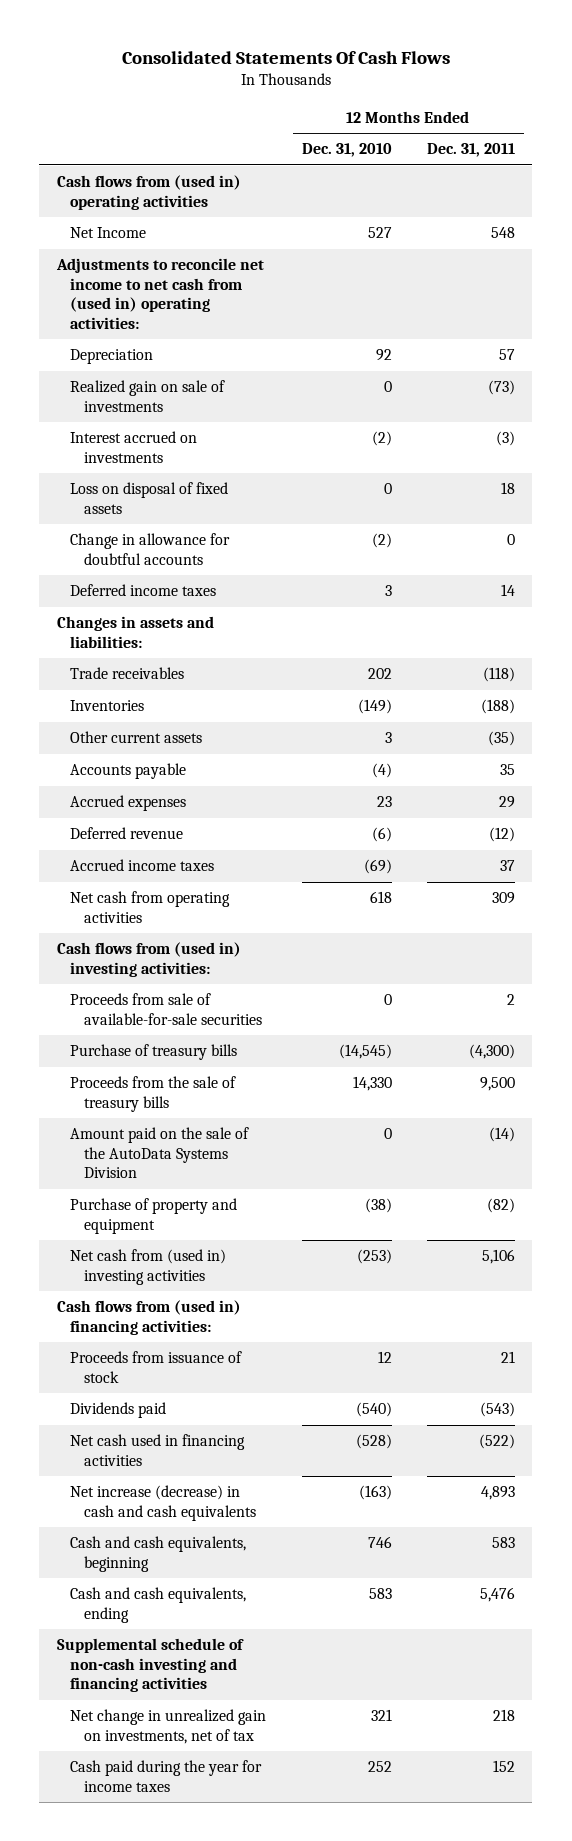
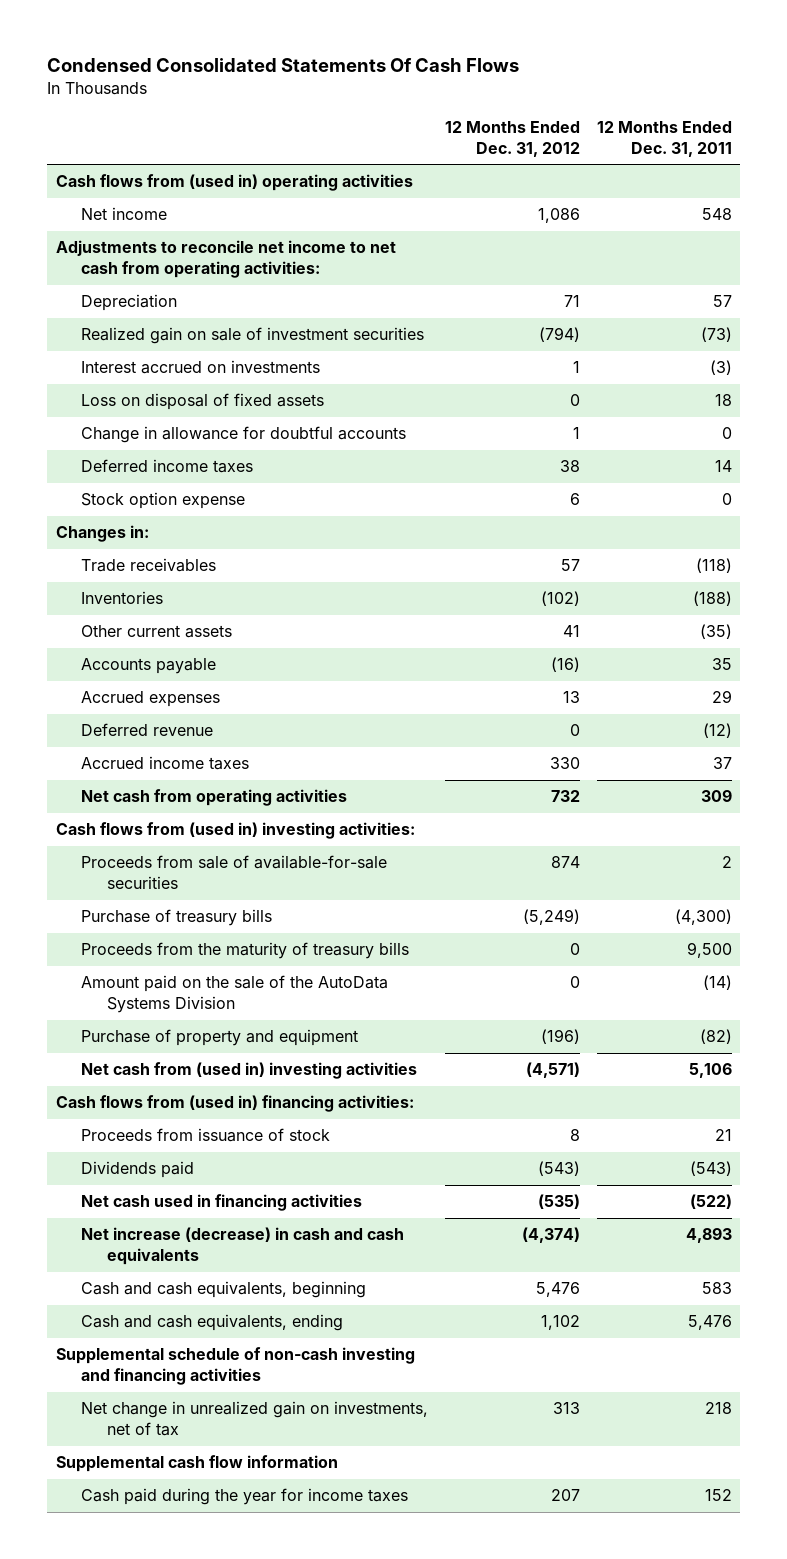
- Consolidated Statements Of Cash Flows
+ Condensed Consolidated Statements Of Cash Flows
- | 12 Months Ended Dec. 31, 2010 | 12 Months Ended Dec. 31, 2011
+ | 12 Months Ended Dec. 31, 2012 | 12 Months Ended Dec. 31, 2011
- Net Income | 527 | 548
- Adjustments to reconcile net income to net cash from (used in) operating activities:
+ Net income | 1,086 | 548
+ Adjustments to reconcile net income to net cash from operating activities:
- Realized gain on sale of investments | 0 | (73)
+ Realized gain on sale of investment securities | (794) | (73)
- Changes in assets and liabilities:
+ Stock option expense | 6 | 0
+ Changes in:
- Proceeds from the sale of treasury bills | 14,330 | 9,500
+ Proceeds from the maturity of treasury bills | 0 | 9,500
+ Supplemental cash flow information

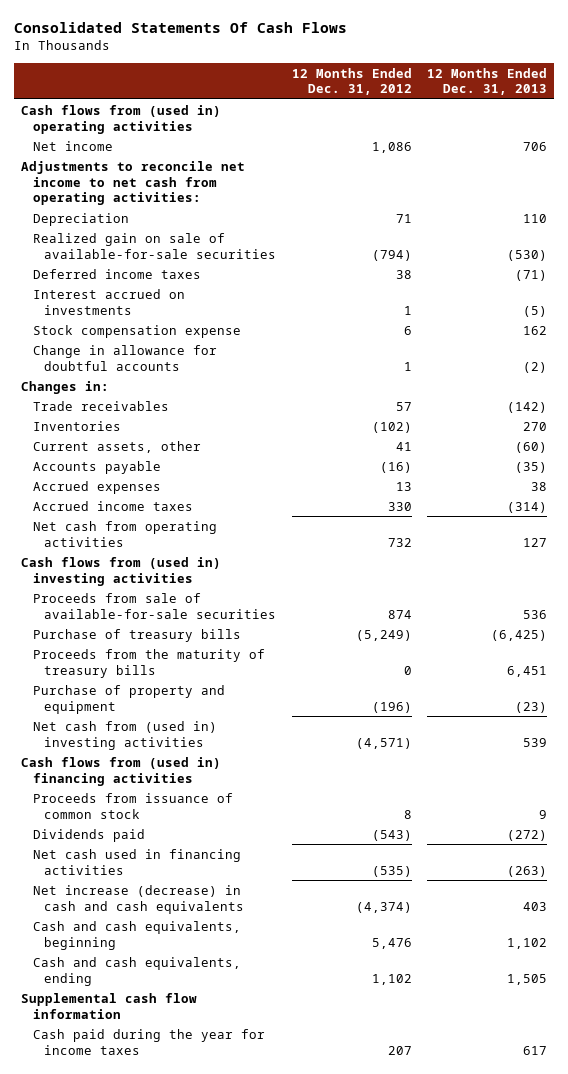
- Condensed Consolidated Statements Of Cash Flows
+ Consolidated Statements Of Cash Flows
- | 12 Months Ended Dec. 31, 2012 | 12 Months Ended Dec. 31, 2011
+ | 12 Months Ended Dec. 31, 2012 | 12 Months Ended Dec. 31, 2013
- Realized gain on sale of investment securities | (794) | (73)
+ Realized gain on sale of available-for-sale securities | (794) | (530)
moved up: Deferred income taxes | 38 | (71)
- Loss on disposal of fixed assets | 0 | 18
+ Stock compensation expense | 6 | 162
- Stock option expense | 6 | 0
- Other current assets | 41 | (35)
+ Current assets, other | 41 | (60)
- Deferred revenue | 0 | (12)
- Cash flows from (used in) investing activities:
+ Cash flows from (used in) investing activities
- Amount paid on the sale of the AutoData Systems Division | 0 | (14)
- Cash flows from (used in) financing activities:
- Proceeds from issuance of stock | 8 | 21
+ Cash flows from (used in) financing activities
+ Proceeds from issuance of common stock | 8 | 9
- Supplemental schedule of non-cash investing and financing activities
- Net change in unrealized gain on investments, net of tax | 313 | 218

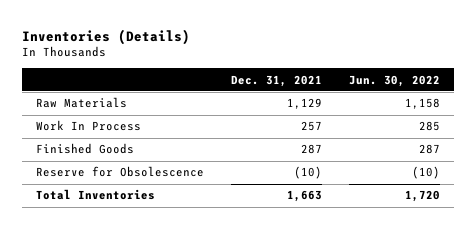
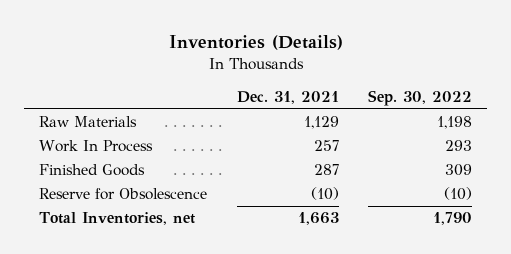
- | Dec. 31, 2021 | Jun. 30, 2022
+ | Dec. 31, 2021 | Sep. 30, 2022
- Total Inventories | 1,663 | 1,720
+ Total Inventories, net | 1,663 | 1,790

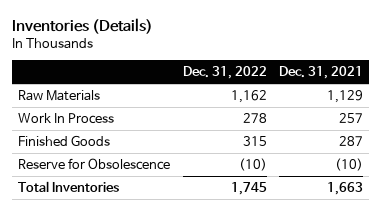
- | Dec. 31, 2021 | Sep. 30, 2022
+ | Dec. 31, 2022 | Dec. 31, 2021
- Total Inventories, net | 1,663 | 1,790
+ Total Inventories | 1,745 | 1,663

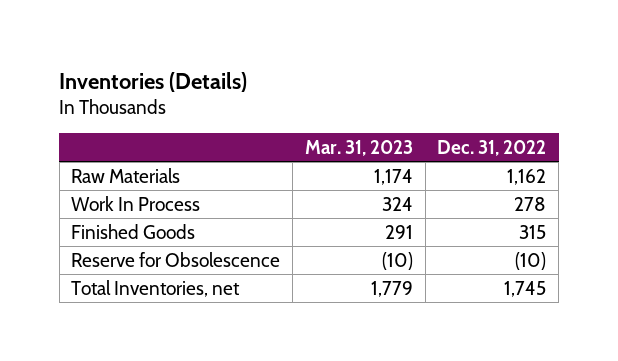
- | Dec. 31, 2022 | Dec. 31, 2021
+ | Mar. 31, 2023 | Dec. 31, 2022
- Total Inventories | 1,745 | 1,663
+ Total Inventories, net | 1,779 | 1,745

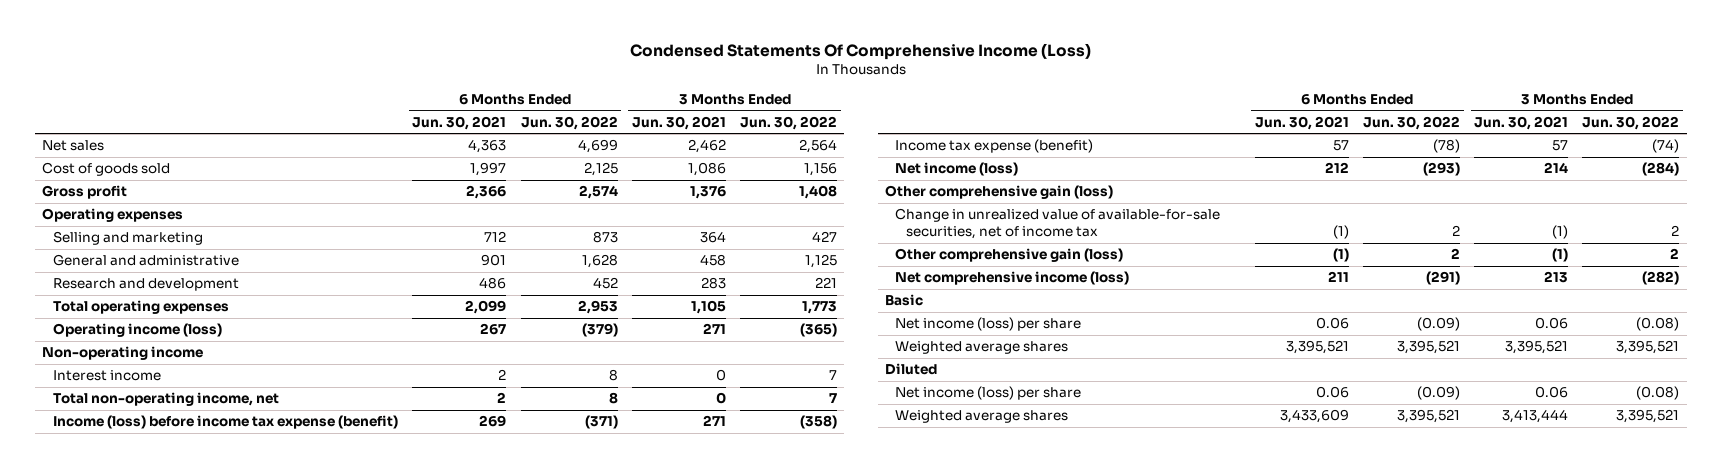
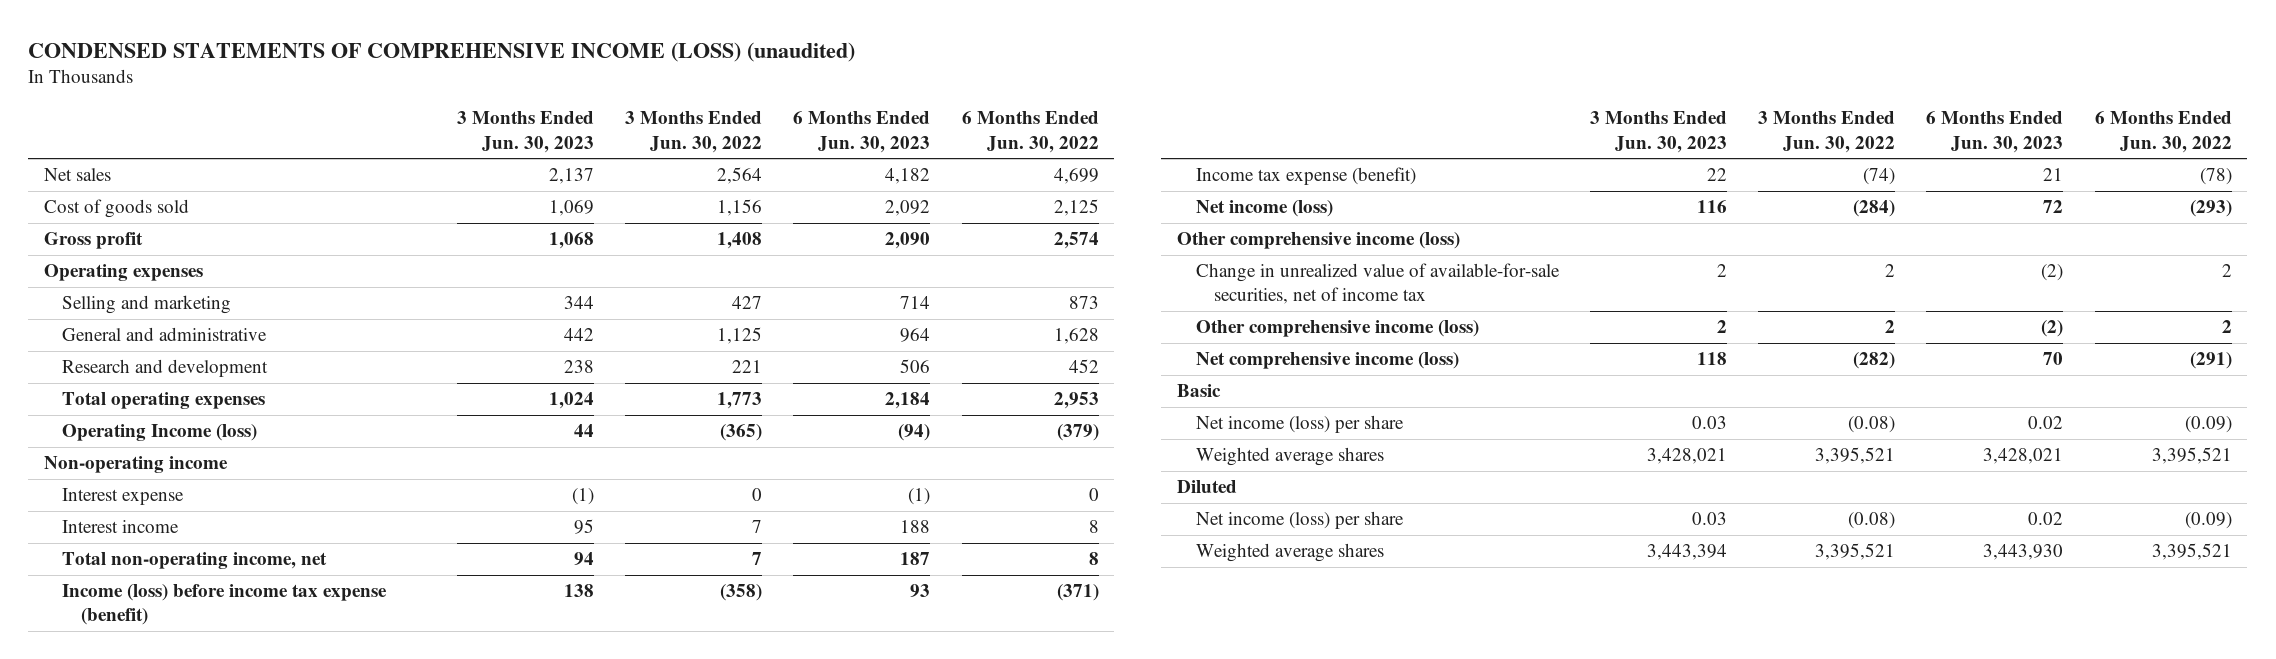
- Condensed Statements Of Comprehensive Income (Loss)
+ CONDENSED STATEMENTS OF COMPREHENSIVE INCOME (LOSS) (unaudited)
- | 6 Months Ended Jun. 30, 2021 | 6 Months Ended Jun. 30, 2022 | 3 Months Ended Jun. 30, 2021 | 3 Months Ended Jun. 30, 2022
+ | 3 Months Ended Jun. 30, 2023 | 3 Months Ended Jun. 30, 2022 | 6 Months Ended Jun. 30, 2023 | 6 Months Ended Jun. 30, 2022
- Operating income (loss) | 267 | (379) | 271 | (365)
+ Operating Income (loss) | 44 | (365) | (94) | (379)
+ Interest expense | (1) | 0 | (1) | 0
- Other comprehensive gain (loss)
+ Other comprehensive income (loss)
- Other comprehensive gain (loss) | (1) | 2 | (1) | 2
+ Other comprehensive income (loss) | 2 | 2 | (2) | 2

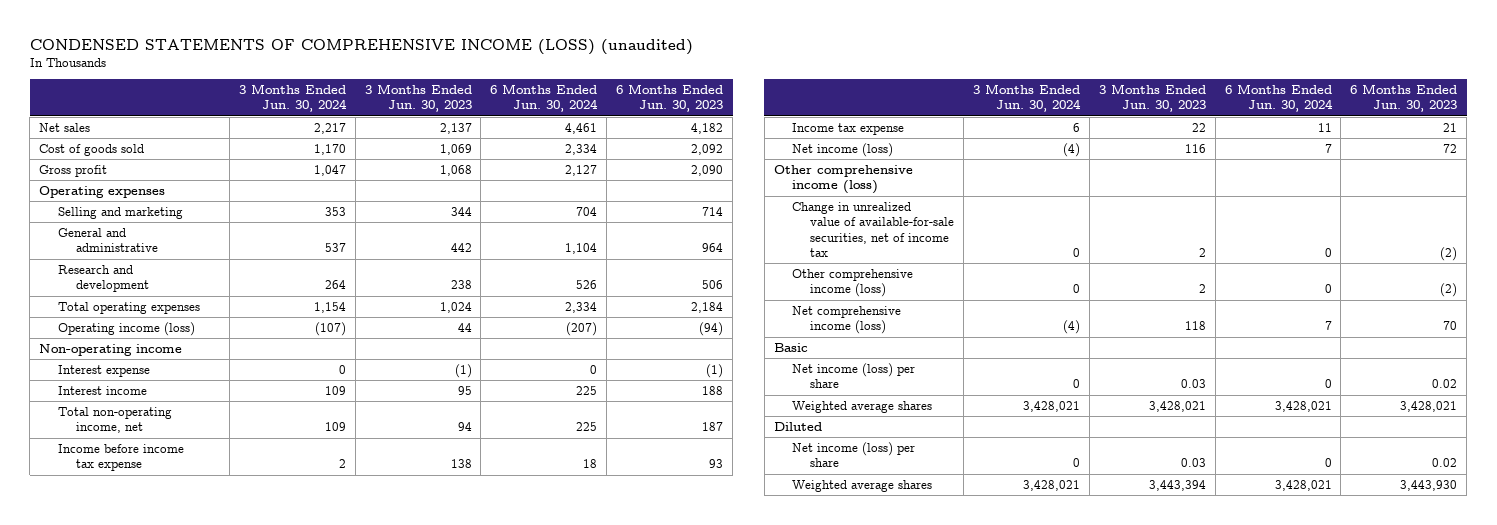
- | 3 Months Ended Jun. 30, 2023 | 3 Months Ended Jun. 30, 2022 | 6 Months Ended Jun. 30, 2023 | 6 Months Ended Jun. 30, 2022
+ | 3 Months Ended Jun. 30, 2024 | 3 Months Ended Jun. 30, 2023 | 6 Months Ended Jun. 30, 2024 | 6 Months Ended Jun. 30, 2023
- Operating Income (loss) | 44 | (365) | (94) | (379)
+ Operating income (loss) | (107) | 44 | (207) | (94)
- Income (loss) before income tax expense (benefit) | 138 | (358) | 93 | (371)
- Income tax expense (benefit) | 22 | (74) | 21 | (78)
+ Income before income tax expense | 2 | 138 | 18 | 93
+ Income tax expense | 6 | 22 | 11 | 21

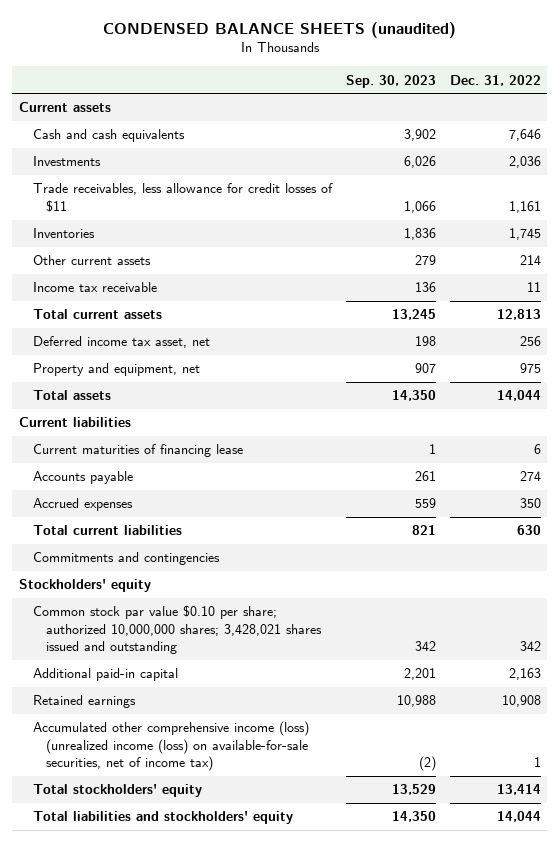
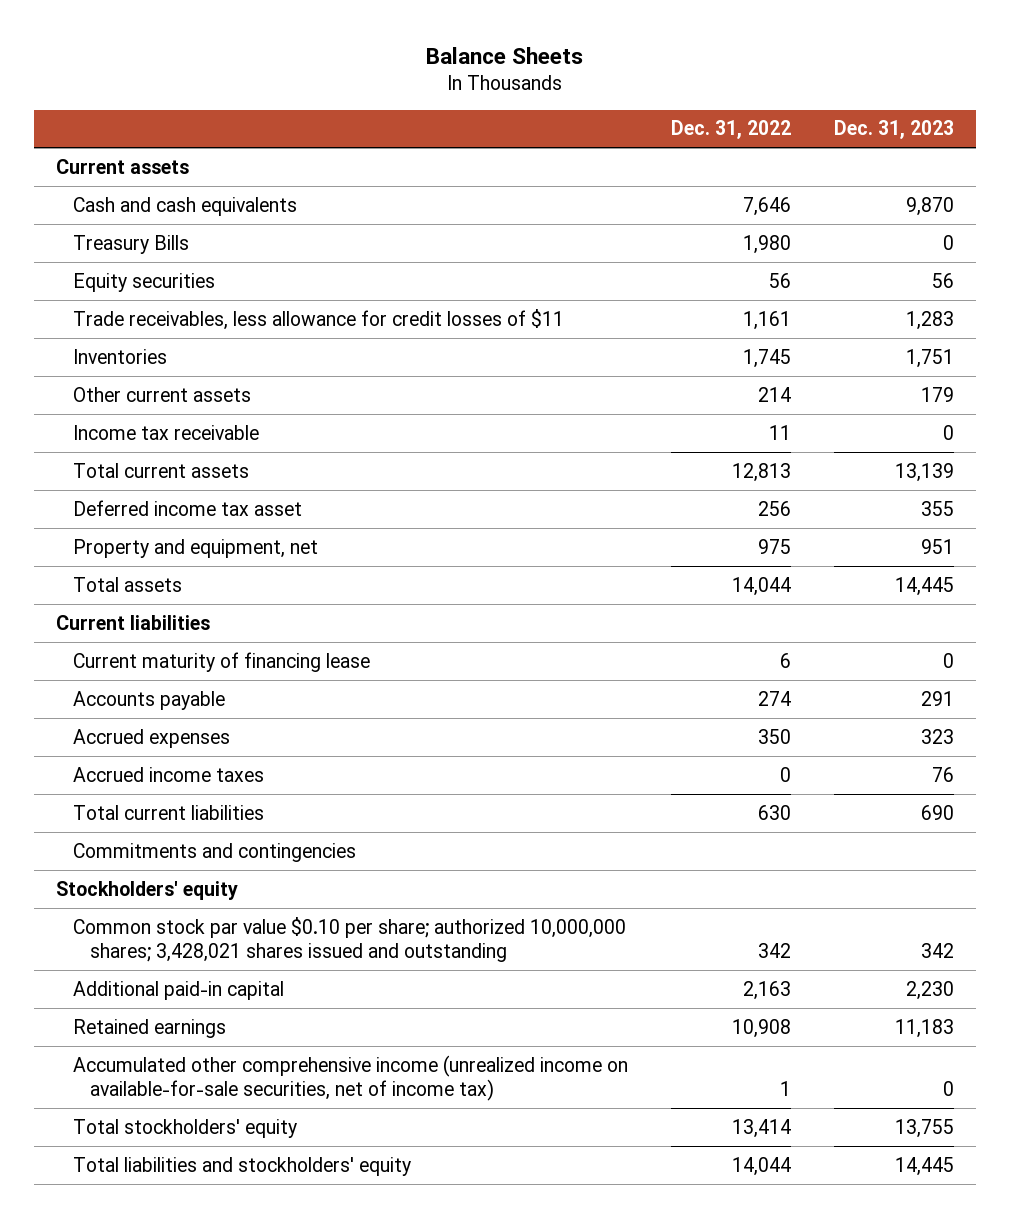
- CONDENSED BALANCE SHEETS (unaudited)
+ Balance Sheets
- | Sep. 30, 2023 | Dec. 31, 2022
+ | Dec. 31, 2022 | Dec. 31, 2023
- Investments | 6,026 | 2,036
+ Treasury Bills | 1,980 | 0
+ Equity securities | 56 | 56
- Deferred income tax asset, net | 198 | 256
+ Deferred income tax asset | 256 | 355
- Current maturities of financing lease | 1 | 6
+ Current maturity of financing lease | 6 | 0
+ Accrued income taxes | 0 | 76
- Accumulated other comprehensive income (loss) (unrealized income (loss) on available-for-sale securities, net of income tax) | (2) | 1
+ Accumulated other comprehensive income (unrealized income on available-for-sale securities, net of income tax) | 1 | 0

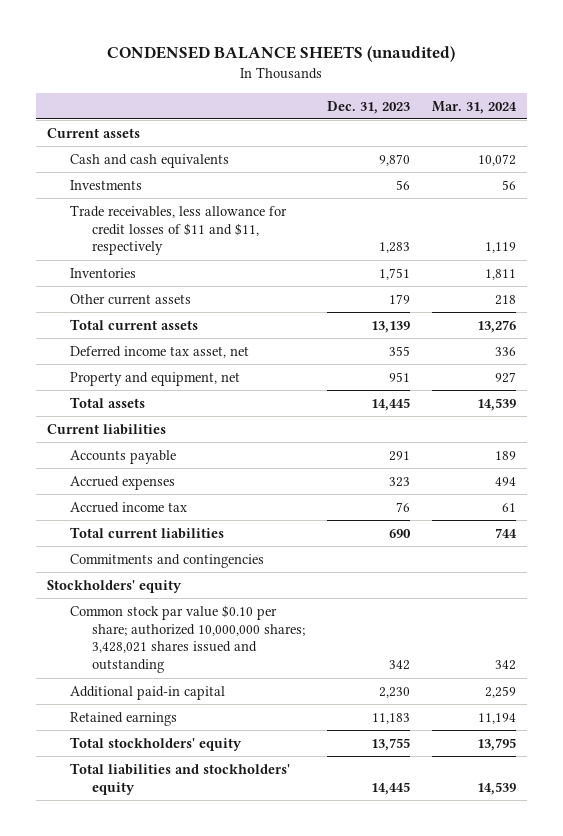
- Balance Sheets
+ CONDENSED BALANCE SHEETS (unaudited)
- | Dec. 31, 2022 | Dec. 31, 2023
+ | Dec. 31, 2023 | Mar. 31, 2024
- Treasury Bills | 1,980 | 0
- Equity securities | 56 | 56
- Trade receivables, less allowance for credit losses of $11 | 1,161 | 1,283
+ Investments | 56 | 56
+ Trade receivables, less allowance for credit losses of $11 and $11, respectively | 1,283 | 1,119
- Income tax receivable | 11 | 0
- Deferred income tax asset | 256 | 355
+ Deferred income tax asset, net | 355 | 336
- Current maturity of financing lease | 6 | 0
- Accrued income taxes | 0 | 76
+ Accrued income tax | 76 | 61
- Accumulated other comprehensive income (unrealized income on available-for-sale securities, net of income tax) | 1 | 0

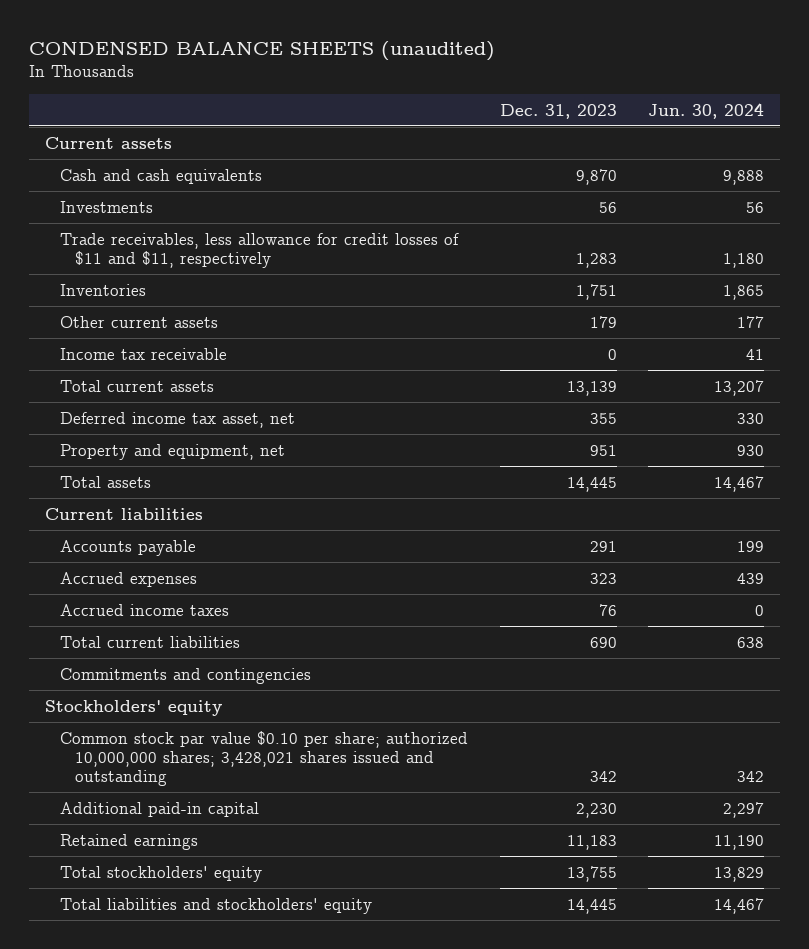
- | Dec. 31, 2023 | Mar. 31, 2024
+ | Dec. 31, 2023 | Jun. 30, 2024
+ Income tax receivable | 0 | 41
- Accrued income tax | 76 | 61
+ Accrued income taxes | 76 | 0

